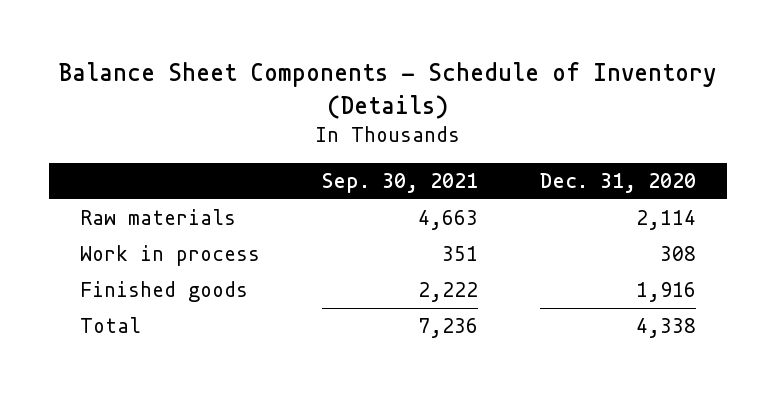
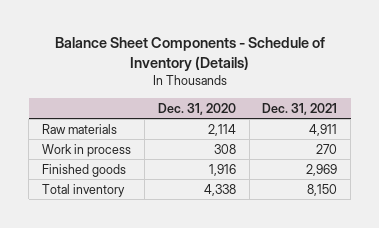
- | Sep. 30, 2021 | Dec. 31, 2020
+ | Dec. 31, 2020 | Dec. 31, 2021
- Total | 7,236 | 4,338
+ Total inventory | 4,338 | 8,150

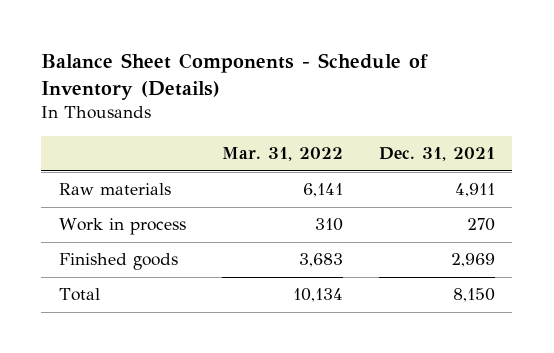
- | Dec. 31, 2020 | Dec. 31, 2021
+ | Mar. 31, 2022 | Dec. 31, 2021
- Total inventory | 4,338 | 8,150
+ Total | 10,134 | 8,150

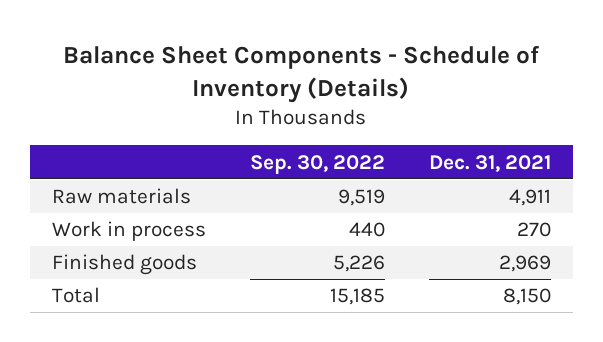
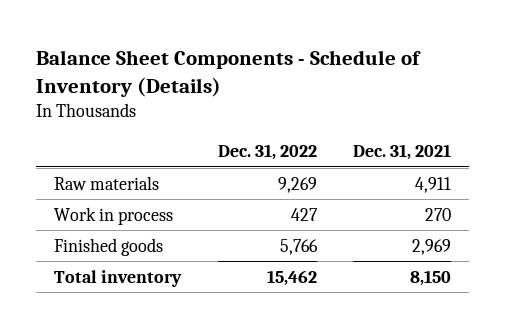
- | Sep. 30, 2022 | Dec. 31, 2021
+ | Dec. 31, 2022 | Dec. 31, 2021
- Total | 15,185 | 8,150
+ Total inventory | 15,462 | 8,150

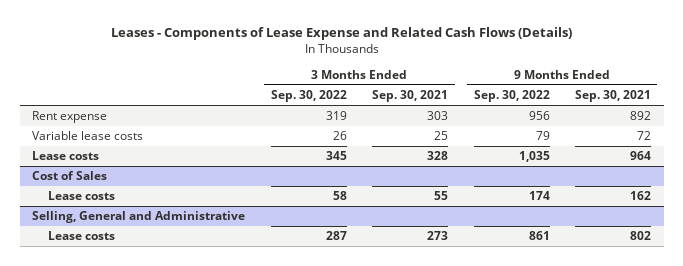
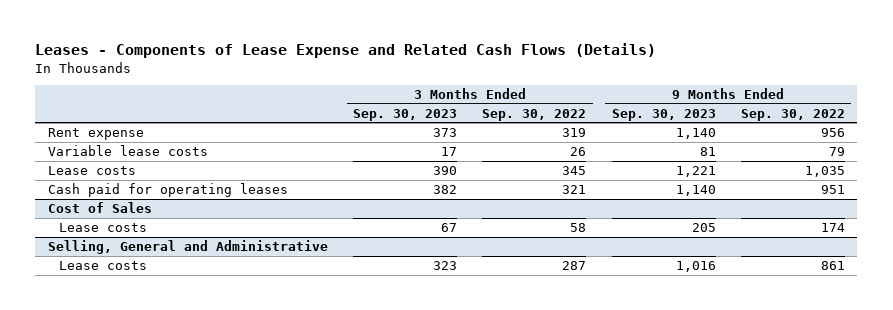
- | 3 Months Ended Sep. 30, 2022 | 3 Months Ended Sep. 30, 2021 | 9 Months Ended Sep. 30, 2022 | 9 Months Ended Sep. 30, 2021
+ | 3 Months Ended Sep. 30, 2023 | 3 Months Ended Sep. 30, 2022 | 9 Months Ended Sep. 30, 2023 | 9 Months Ended Sep. 30, 2022
+ Cash paid for operating leases | 382 | 321 | 1,140 | 951

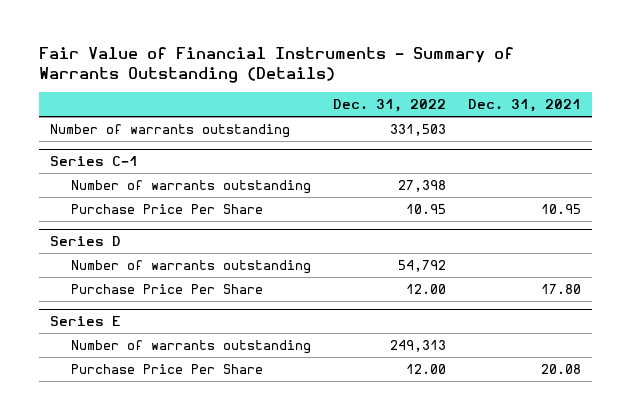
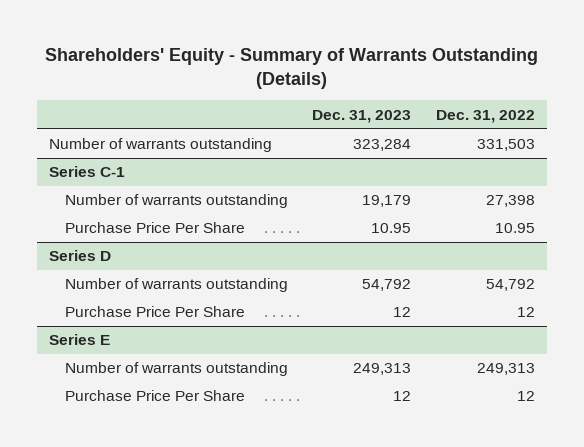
- Fair Value of Financial Instruments - Summary of Warrants Outstanding (Details)
+ Shareholders' Equity - Summary of Warrants Outstanding (Details)
- | Dec. 31, 2022 | Dec. 31, 2021
+ | Dec. 31, 2023 | Dec. 31, 2022
@ Series D
- Purchase Price Per Share | 12.00 | 17.80
+ Purchase Price Per Share | 12 | 12
@ Series E
- Purchase Price Per Share | 12.00 | 20.08
+ Purchase Price Per Share | 12 | 12

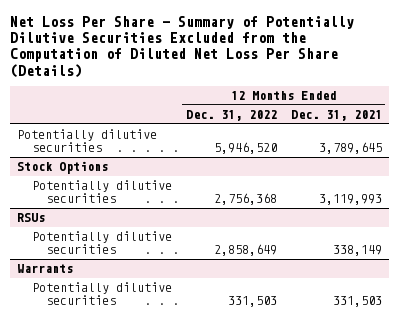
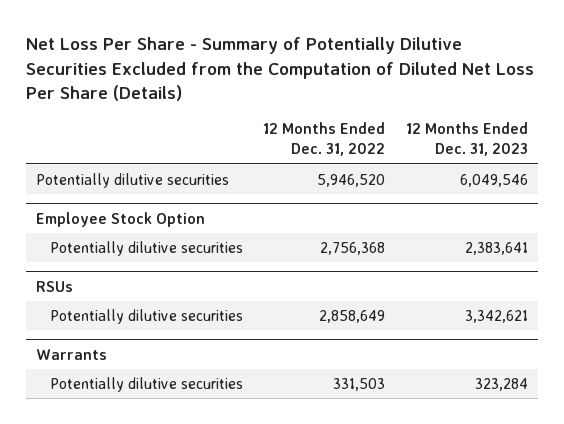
- | 12 Months Ended Dec. 31, 2022 | 12 Months Ended Dec. 31, 2021
+ | 12 Months Ended Dec. 31, 2022 | 12 Months Ended Dec. 31, 2023
- Stock Options
+ Employee Stock Option

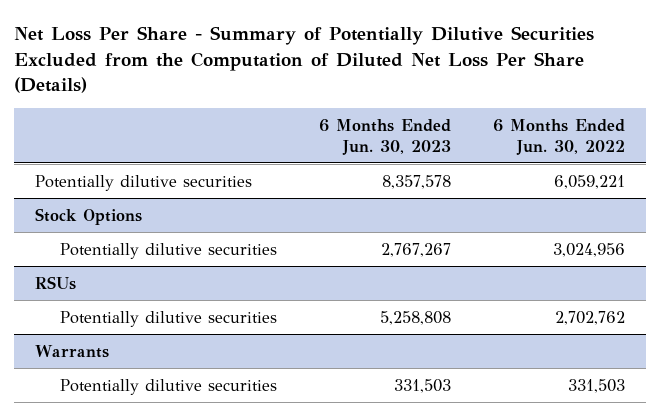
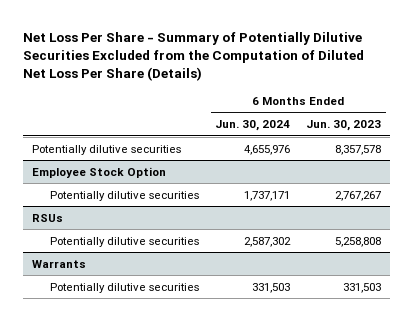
- | 6 Months Ended Jun. 30, 2023 | 6 Months Ended Jun. 30, 2022
+ | 6 Months Ended Jun. 30, 2024 | 6 Months Ended Jun. 30, 2023
- Stock Options
+ Employee Stock Option

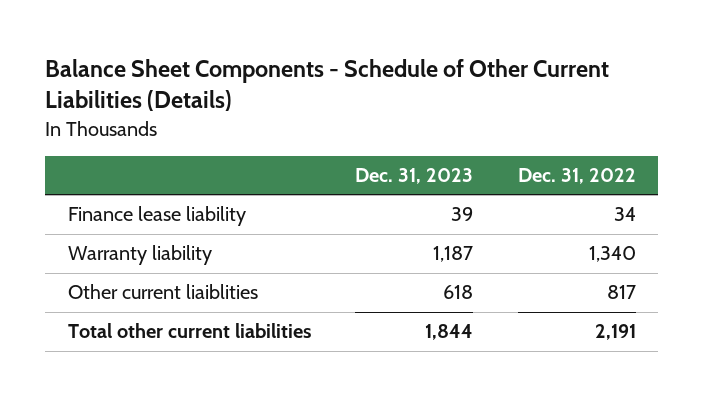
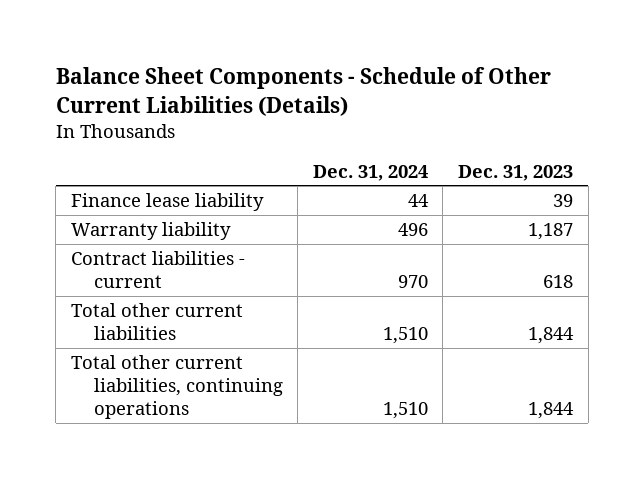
- | Dec. 31, 2023 | Dec. 31, 2022
+ | Dec. 31, 2024 | Dec. 31, 2023
- Other current liaiblities | 618 | 817
+ Contract liabilities - current | 970 | 618
+ Total other current liabilities, continuing operations | 1,510 | 1,844

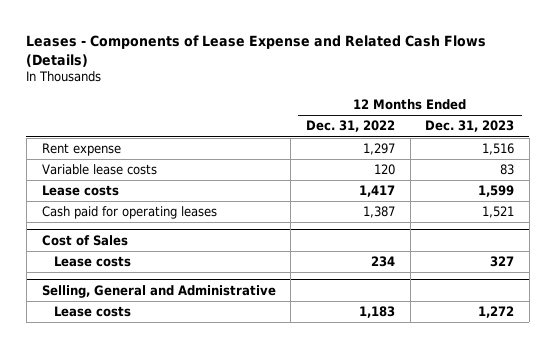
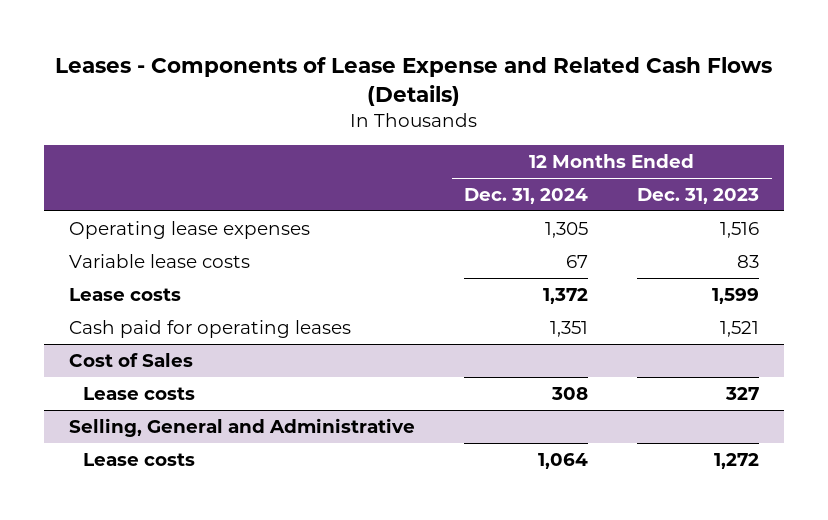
- | 12 Months Ended Dec. 31, 2022 | 12 Months Ended Dec. 31, 2023
+ | 12 Months Ended Dec. 31, 2024 | 12 Months Ended Dec. 31, 2023
- Rent expense | 1,297 | 1,516
+ Operating lease expenses | 1,305 | 1,516

